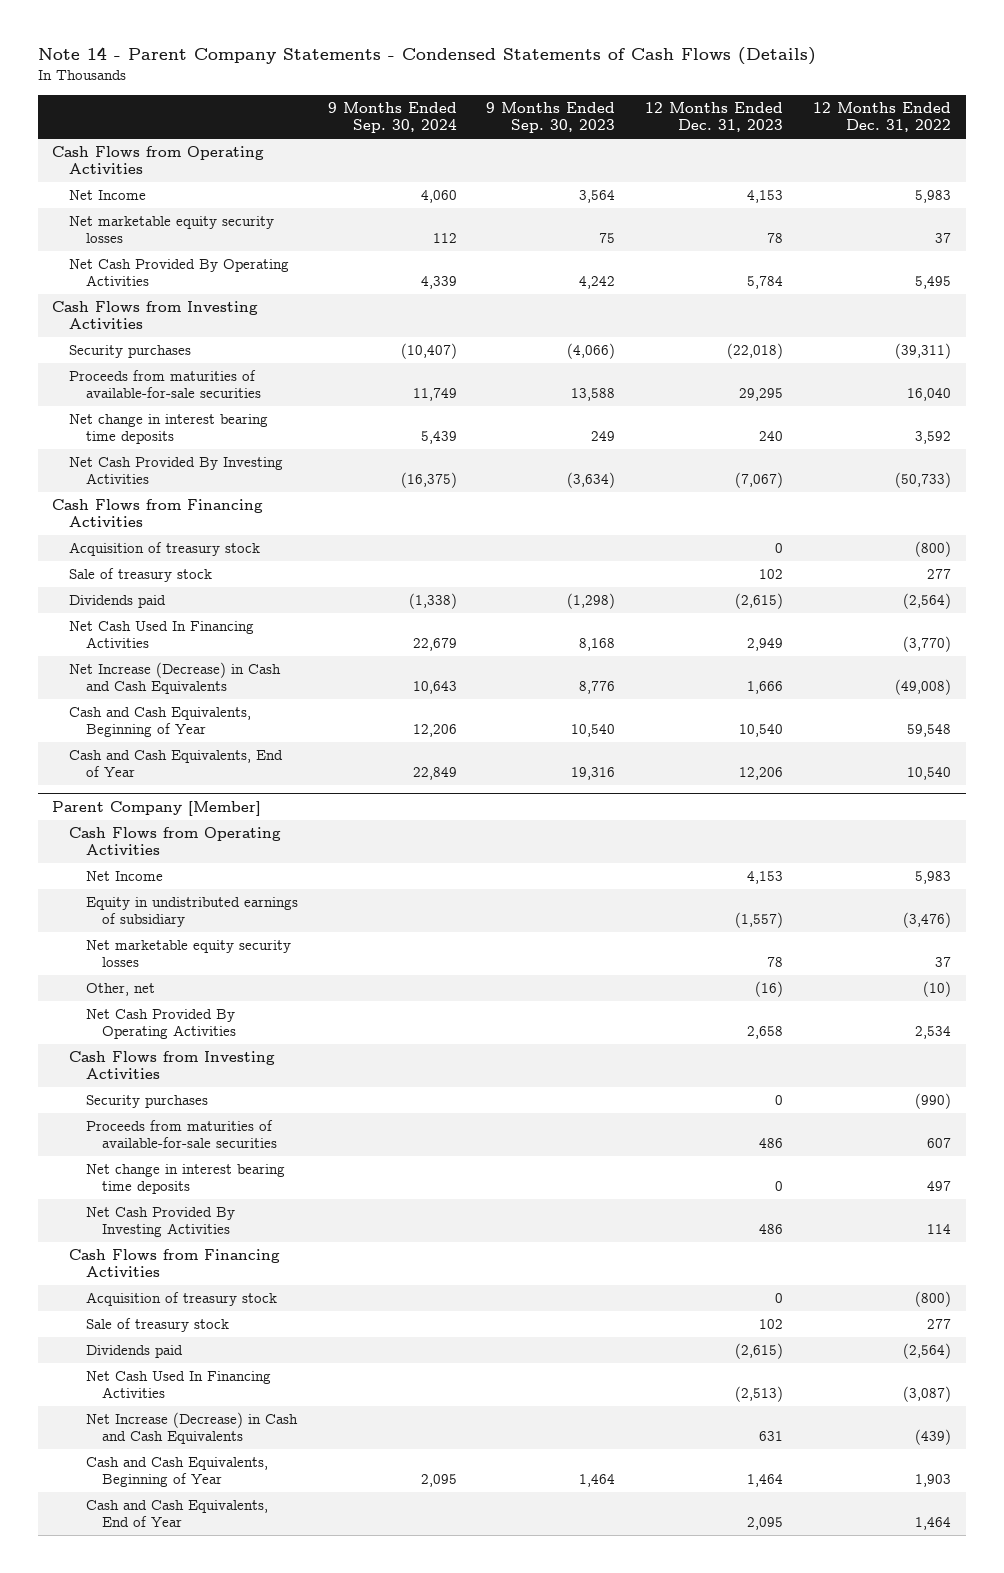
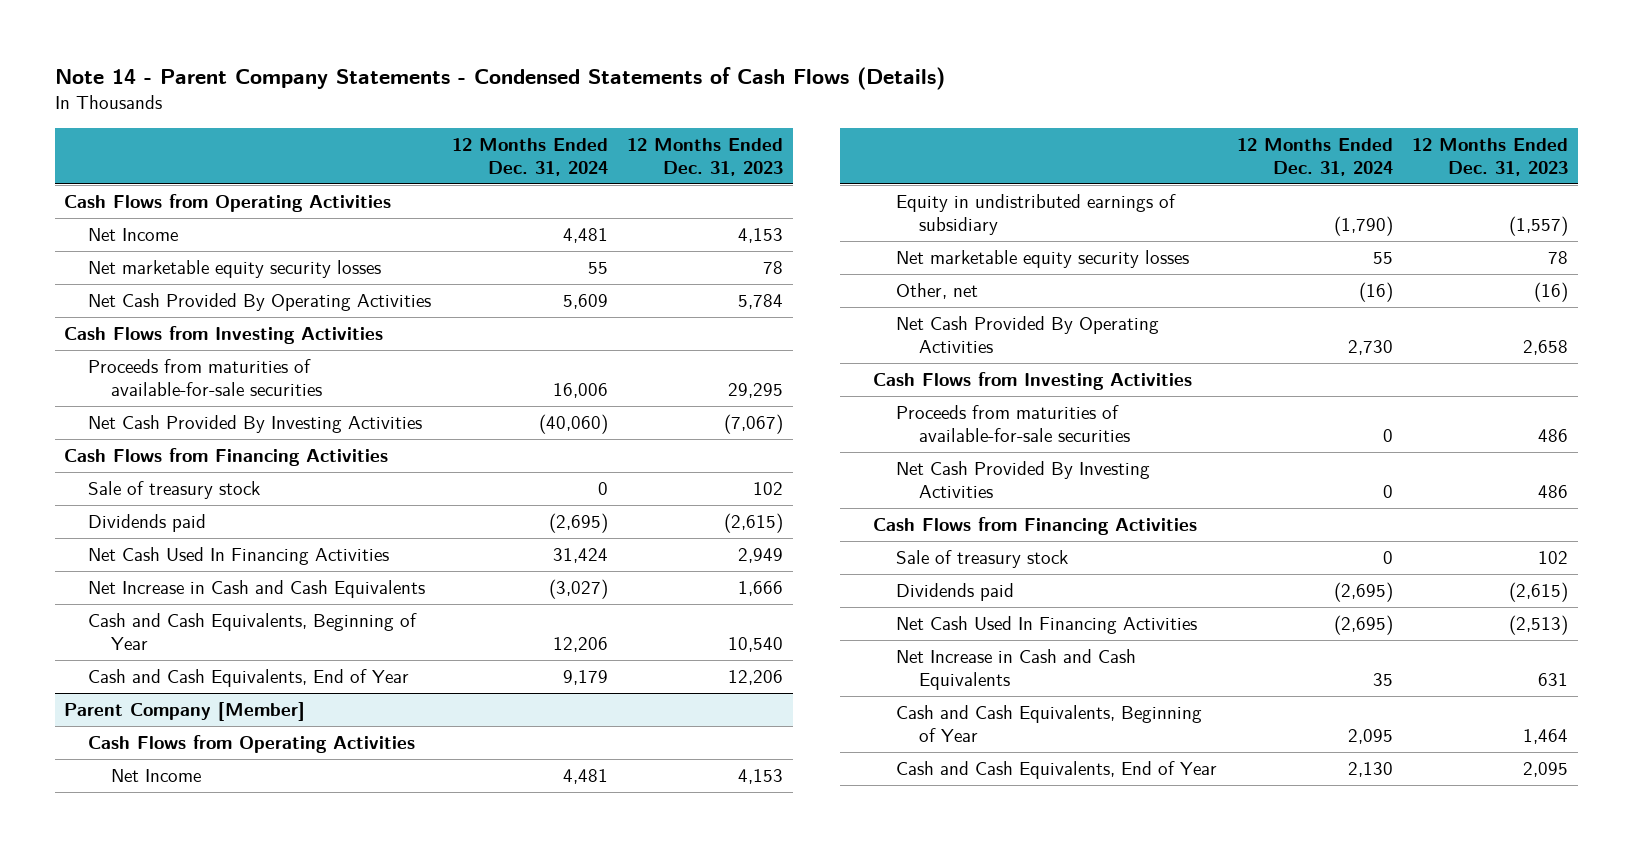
- | 9 Months Ended Sep. 30, 2024 | 9 Months Ended Sep. 30, 2023 | 12 Months Ended Dec. 31, 2023 | 12 Months Ended Dec. 31, 2022
+ | 12 Months Ended Dec. 31, 2024 | 12 Months Ended Dec. 31, 2023
- Security purchases | (10,407) | (4,066) | (22,018) | (39,311)
- Net change in interest bearing time deposits | 5,439 | 249 | 240 | 3,592
- Acquisition of treasury stock | | | 0 | (800)
- Net Increase (Decrease) in Cash and Cash Equivalents | 10,643 | 8,776 | 1,666 | (49,008)
+ Net Increase in Cash and Cash Equivalents | (3,027) | 1,666
@ Parent Company [Member]
- Security purchases | | | 0 | (990)
- Net change in interest bearing time deposits | | | 0 | 497
- Acquisition of treasury stock | | | 0 | (800)
- Net Increase (Decrease) in Cash and Cash Equivalents | | | 631 | (439)
+ Net Increase in Cash and Cash Equivalents | 35 | 631

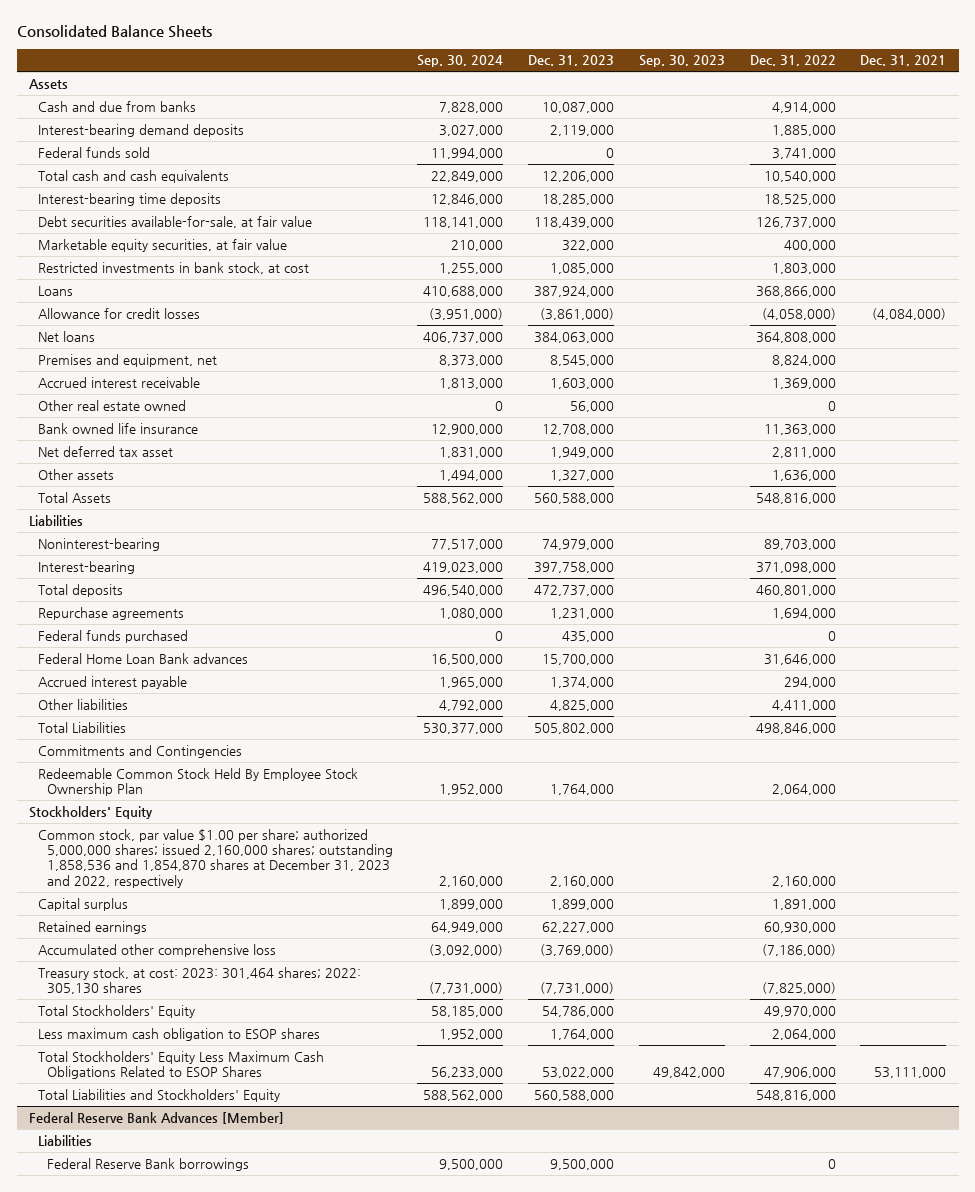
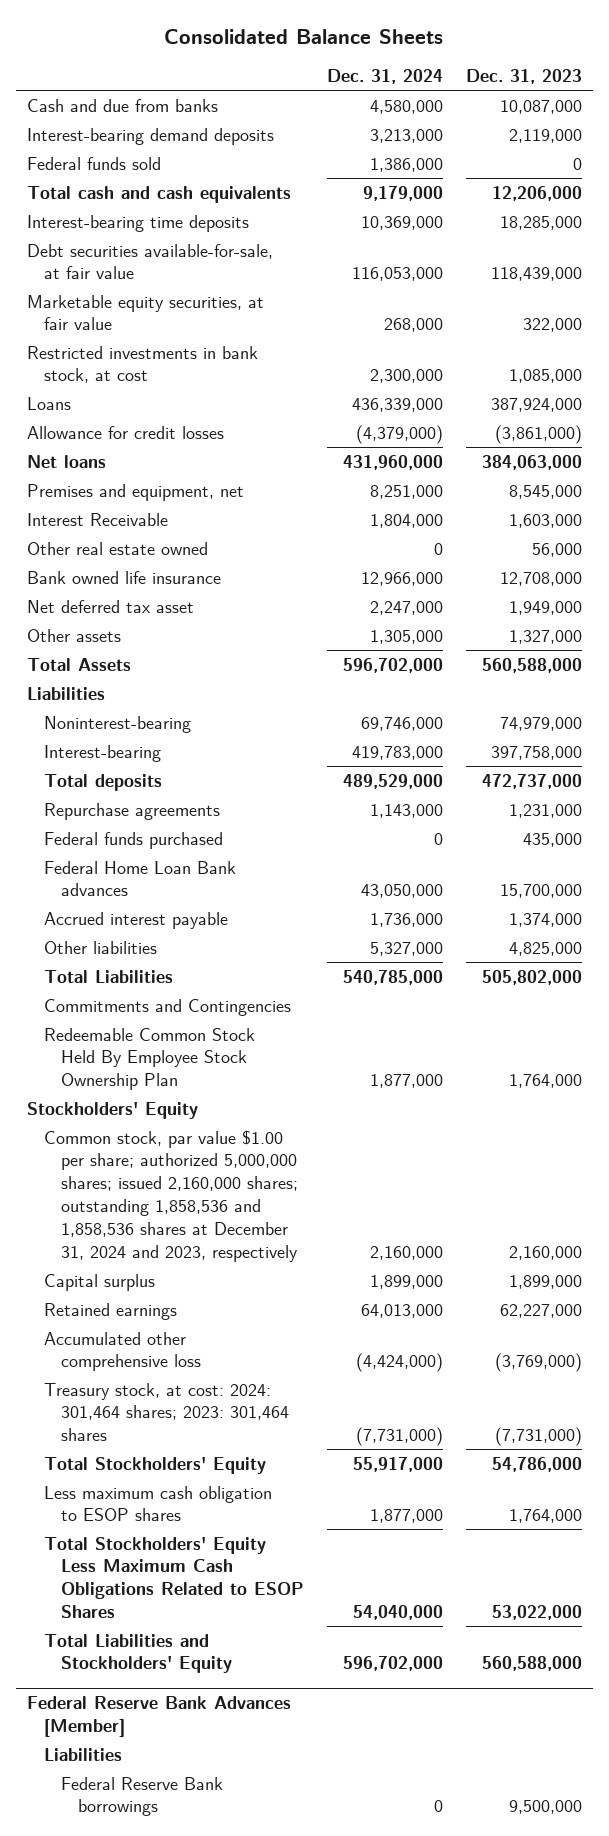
- | Sep. 30, 2024 | Dec. 31, 2023 | Sep. 30, 2023 | Dec. 31, 2022 | Dec. 31, 2021
+ | Dec. 31, 2024 | Dec. 31, 2023
- Assets
- Accrued interest receivable | 1,813,000 | 1,603,000 | | 1,369,000 |
+ Interest Receivable | 1,804,000 | 1,603,000
- Common stock, par value $1.00 per share; authorized 5,000,000 shares; issued 2,160,000 shares; outstanding 1,858,536 and 1,854,870 shares at December 31, 2023 and 2022, respectively | 2,160,000 | 2,160,000 | | 2,160,000 |
+ Common stock, par value $1.00 per share; authorized 5,000,000 shares; issued 2,160,000 shares; outstanding 1,858,536 and 1,858,536 shares at December 31, 2024 and 2023, respectively | 2,160,000 | 2,160,000
- Treasury stock, at cost: 2023: 301,464 shares; 2022: 305,130 shares | (7,731,000) | (7,731,000) | | (7,825,000) |
+ Treasury stock, at cost: 2024: 301,464 shares; 2023: 301,464 shares | (7,731,000) | (7,731,000)

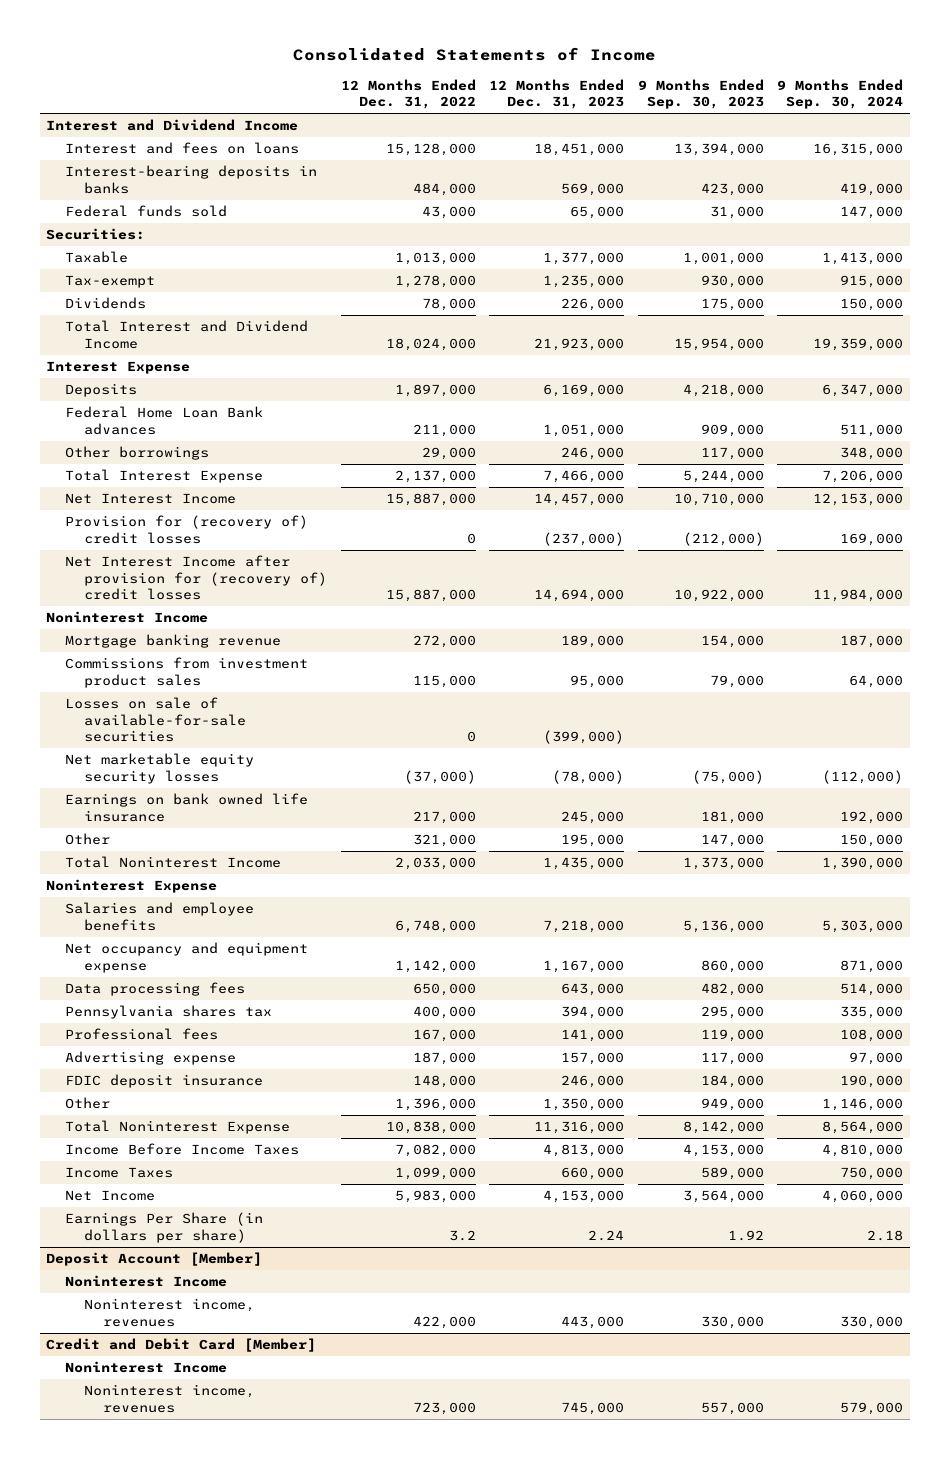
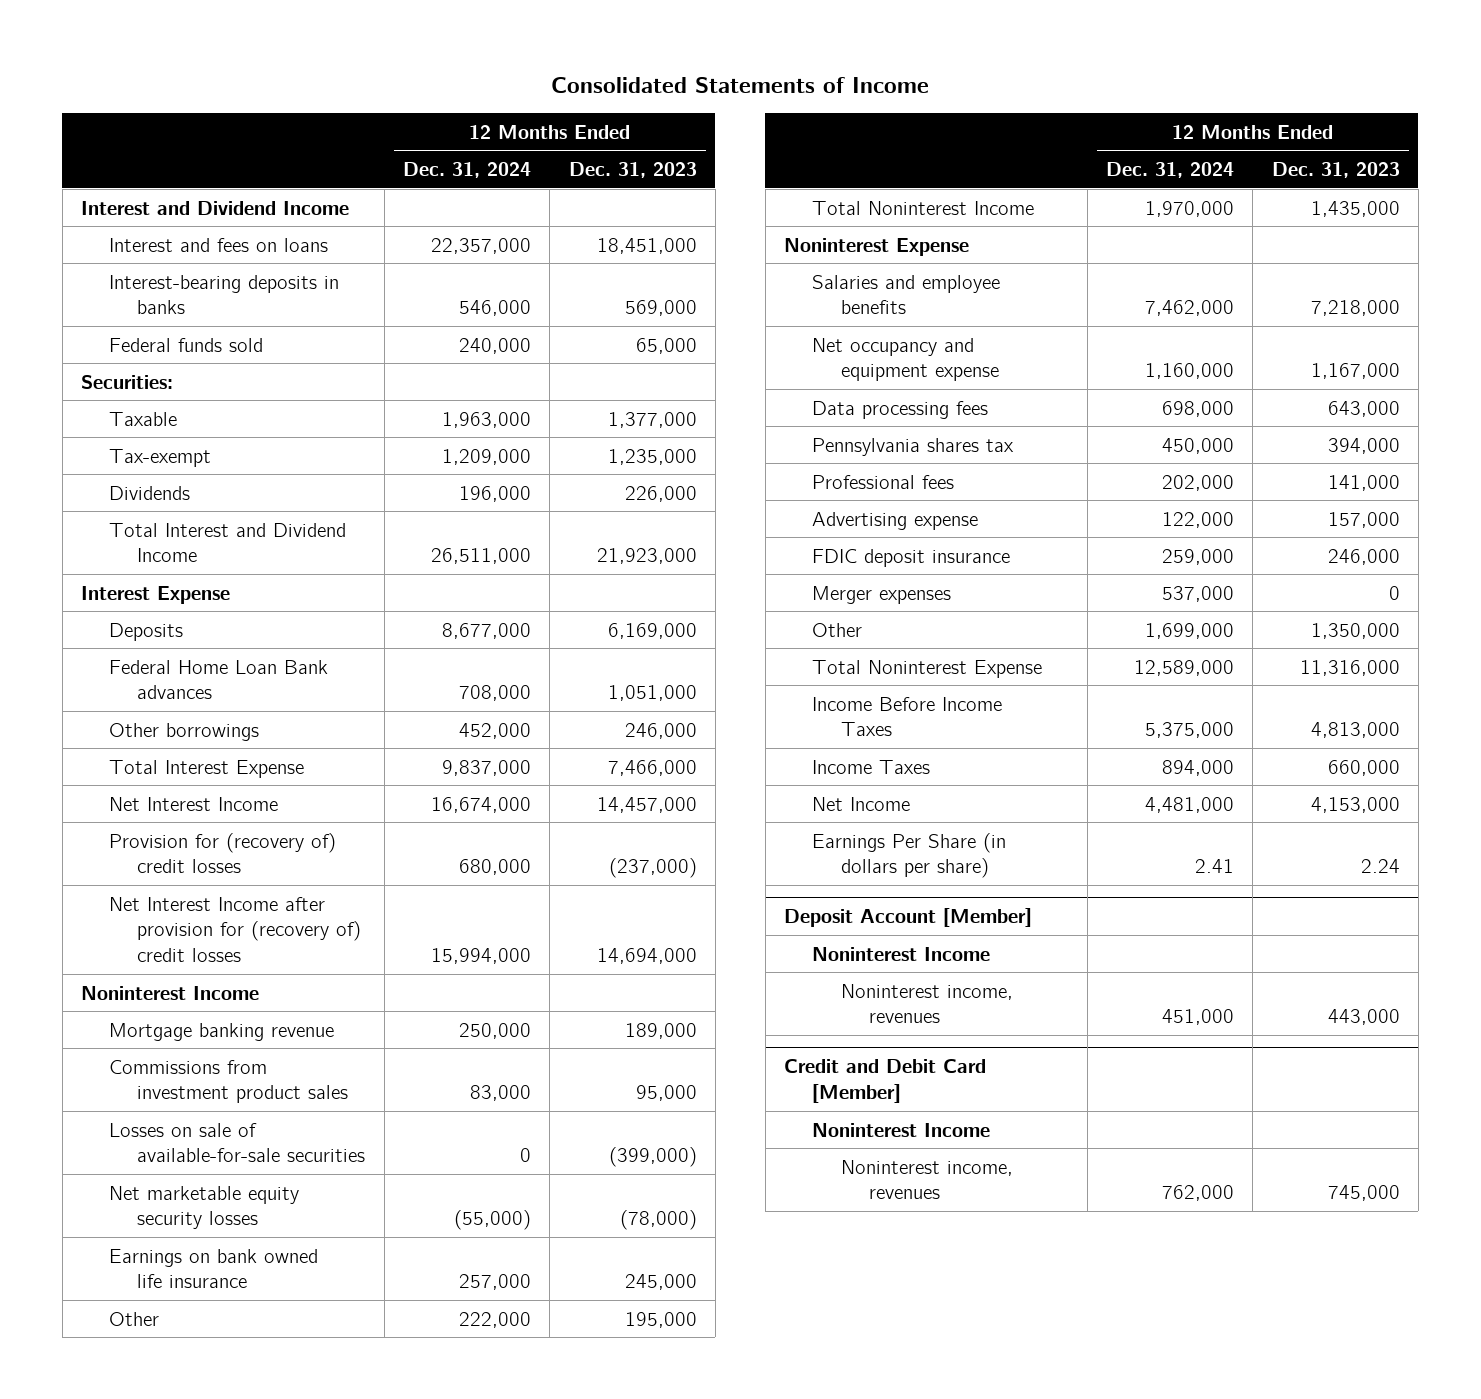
- | 12 Months Ended Dec. 31, 2022 | 12 Months Ended Dec. 31, 2023 | 9 Months Ended Sep. 30, 2023 | 9 Months Ended Sep. 30, 2024
+ | 12 Months Ended Dec. 31, 2024 | 12 Months Ended Dec. 31, 2023
+ Merger expenses | 537,000 | 0

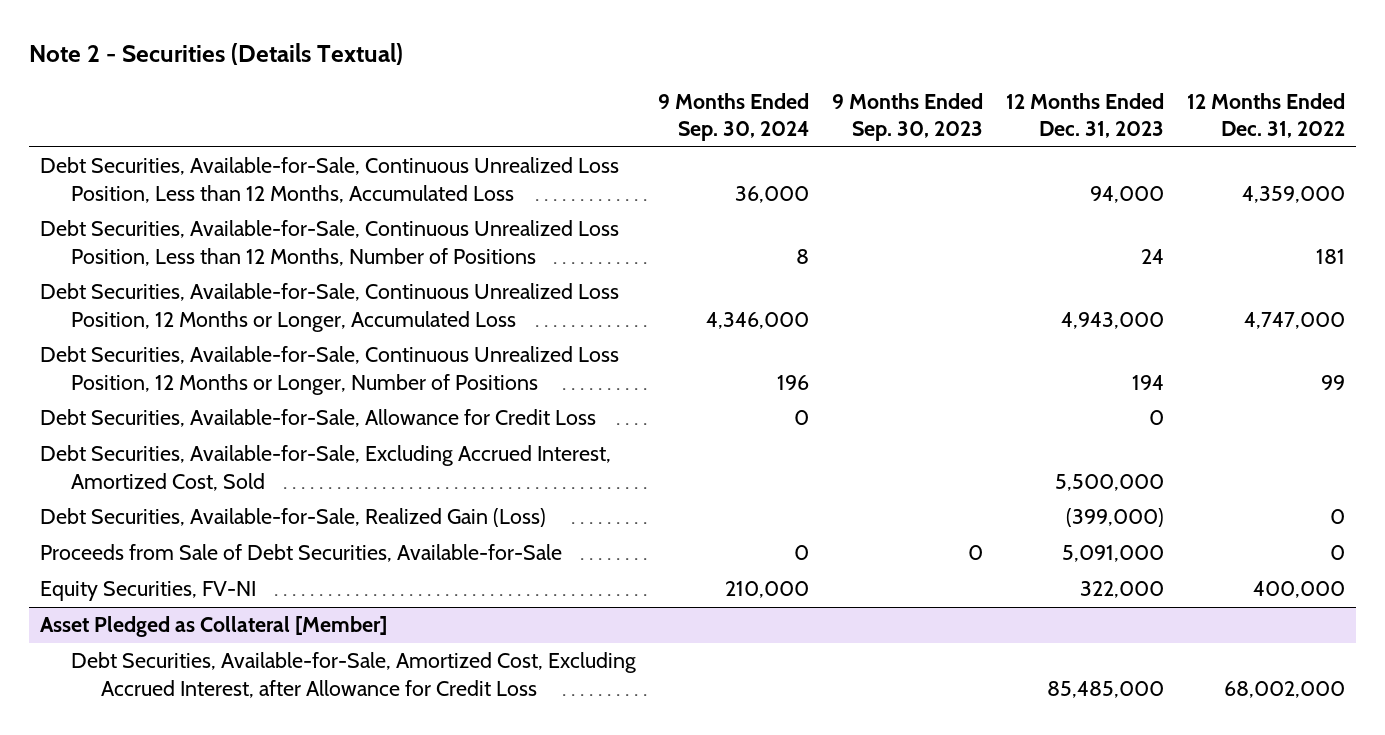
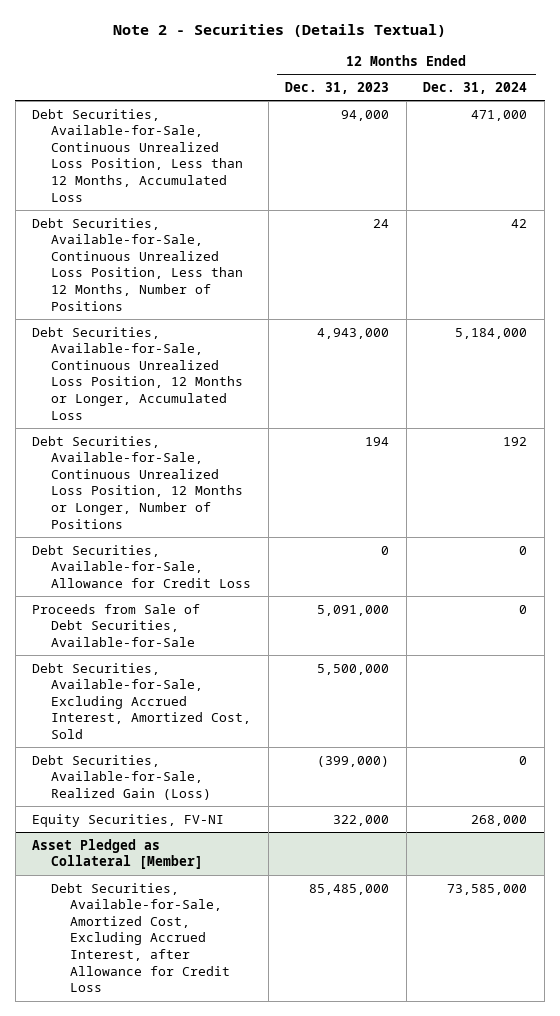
- | 9 Months Ended Sep. 30, 2024 | 9 Months Ended Sep. 30, 2023 | 12 Months Ended Dec. 31, 2023 | 12 Months Ended Dec. 31, 2022
+ | 12 Months Ended Dec. 31, 2023 | 12 Months Ended Dec. 31, 2024
moved up: Proceeds from Sale of Debt Securities, Available-for-Sale | 5,091,000 | 0

